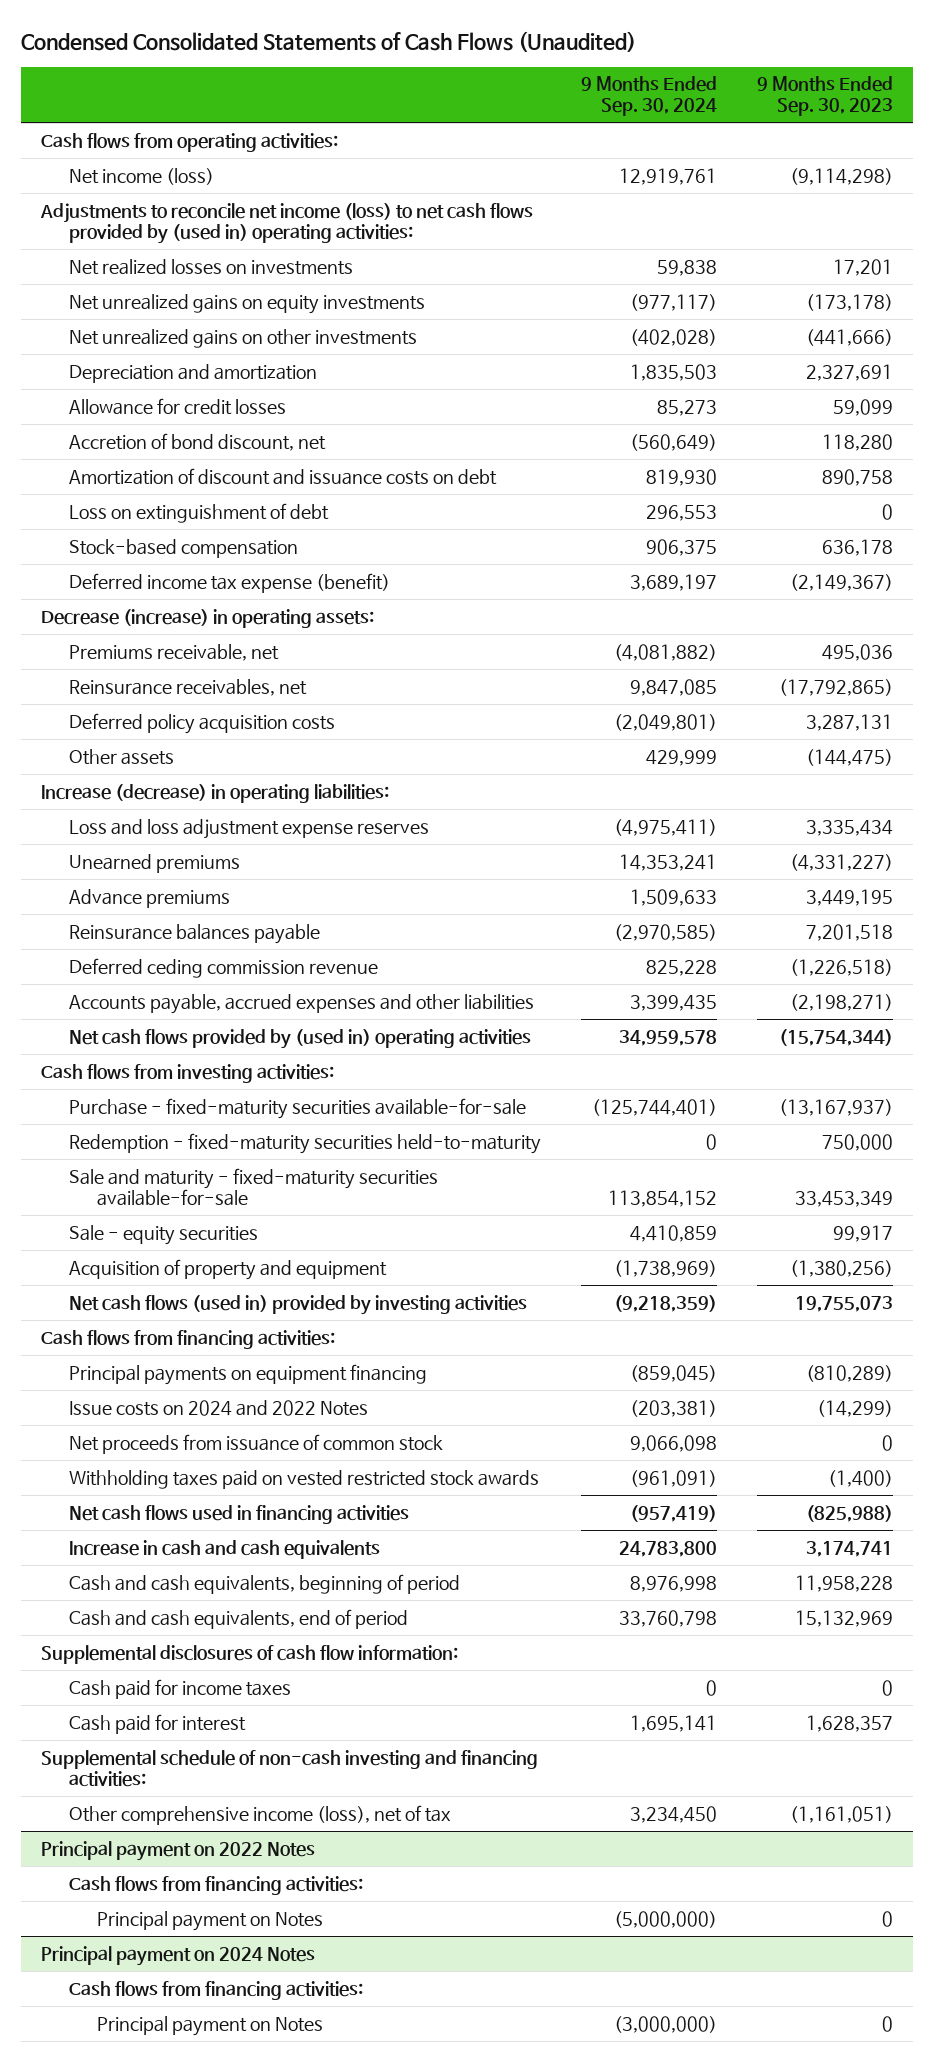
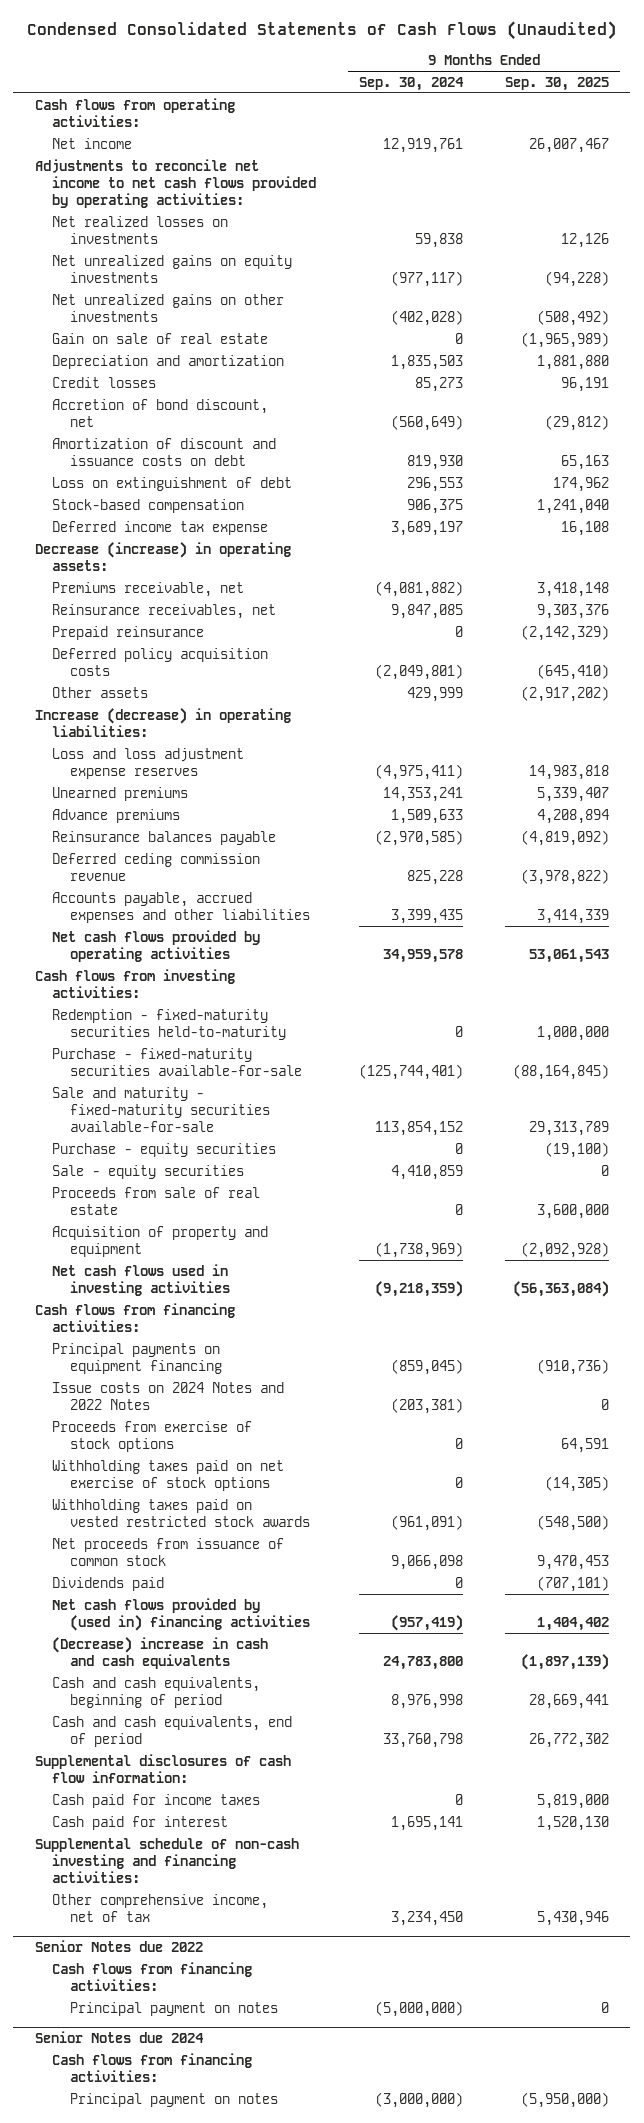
- | 9 Months Ended Sep. 30, 2024 | 9 Months Ended Sep. 30, 2023
+ | 9 Months Ended Sep. 30, 2024 | 9 Months Ended Sep. 30, 2025
- Net income (loss) | 12,919,761 | (9,114,298)
- Adjustments to reconcile net income (loss) to net cash flows provided by (used in) operating activities:
+ Net income | 12,919,761 | 26,007,467
+ Adjustments to reconcile net income to net cash flows provided by operating activities:
+ Gain on sale of real estate | 0 | (1,965,989)
- Allowance for credit losses | 85,273 | 59,099
+ Credit losses | 85,273 | 96,191
- Deferred income tax expense (benefit) | 3,689,197 | (2,149,367)
+ Deferred income tax expense | 3,689,197 | 16,108
+ Prepaid reinsurance | 0 | (2,142,329)
- Net cash flows provided by (used in) operating activities | 34,959,578 | (15,754,344)
+ Net cash flows provided by operating activities | 34,959,578 | 53,061,543
moved down: Purchase - fixed-maturity securities available-for-sale | (125,744,401) | (88,164,845)
+ Purchase - equity securities | 0 | (19,100)
+ Proceeds from sale of real estate | 0 | 3,600,000
- Net cash flows (used in) provided by investing activities | (9,218,359) | 19,755,073
+ Net cash flows used in investing activities | (9,218,359) | (56,363,084)
- Issue costs on 2024 and 2022 Notes | (203,381) | (14,299)
+ Issue costs on 2024 Notes and 2022 Notes | (203,381) | 0
+ Proceeds from exercise of stock options | 0 | 64,591
+ Withholding taxes paid on net exercise of stock options | 0 | (14,305)
- Net cash flows used in financing activities | (957,419) | (825,988)
- Increase in cash and cash equivalents | 24,783,800 | 3,174,741
moved down: Net proceeds from issuance of common stock | 9,066,098 | 9,470,453
+ Dividends paid | 0 | (707,101)
+ Net cash flows provided by (used in) financing activities | (957,419) | 1,404,402
+ (Decrease) increase in cash and cash equivalents | 24,783,800 | (1,897,139)
- Other comprehensive income (loss), net of tax | 3,234,450 | (1,161,051)
- Principal payment on 2022 Notes
+ Other comprehensive income, net of tax | 3,234,450 | 5,430,946
+ Senior Notes due 2022
- Principal payment on Notes | (5,000,000) | 0
- Principal payment on 2024 Notes
+ Principal payment on notes | (5,000,000) | 0
+ Senior Notes due 2024
- Principal payment on Notes | (3,000,000) | 0
+ Principal payment on notes | (3,000,000) | (5,950,000)

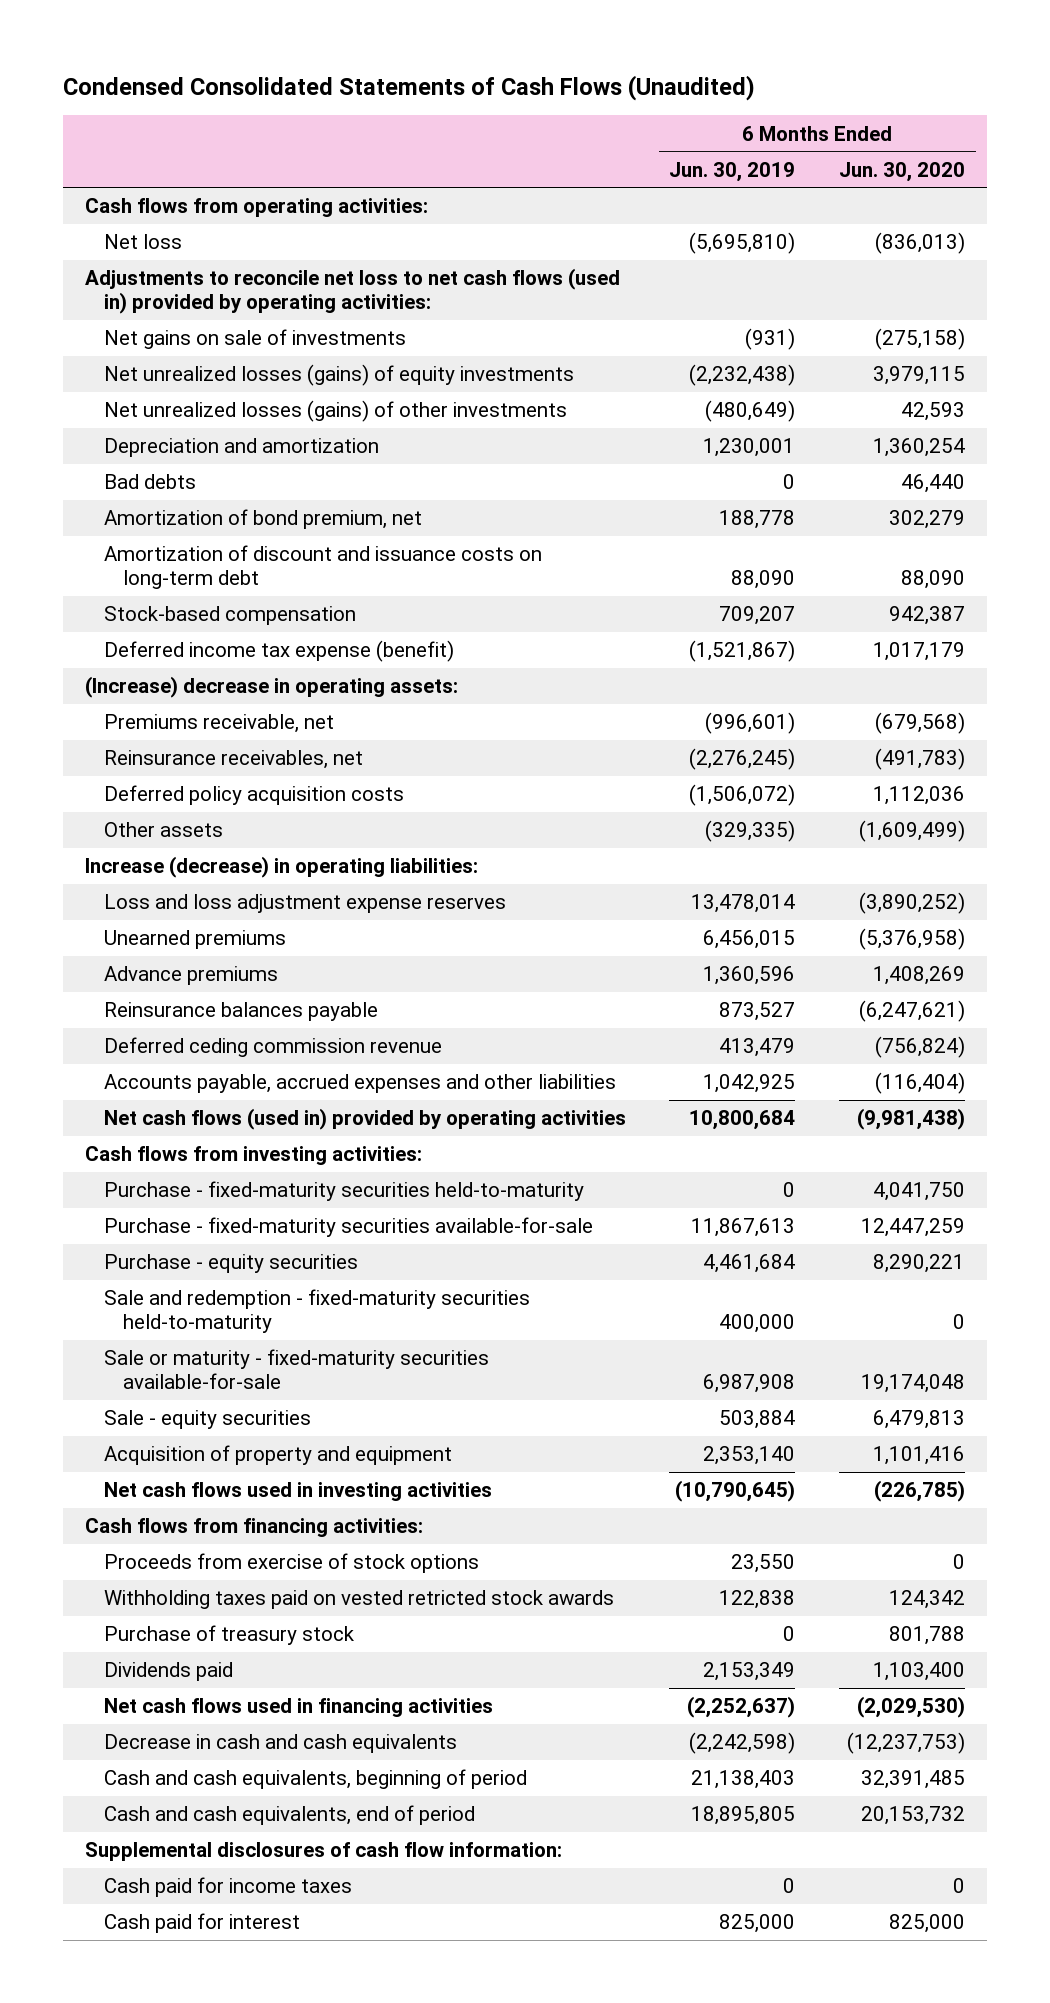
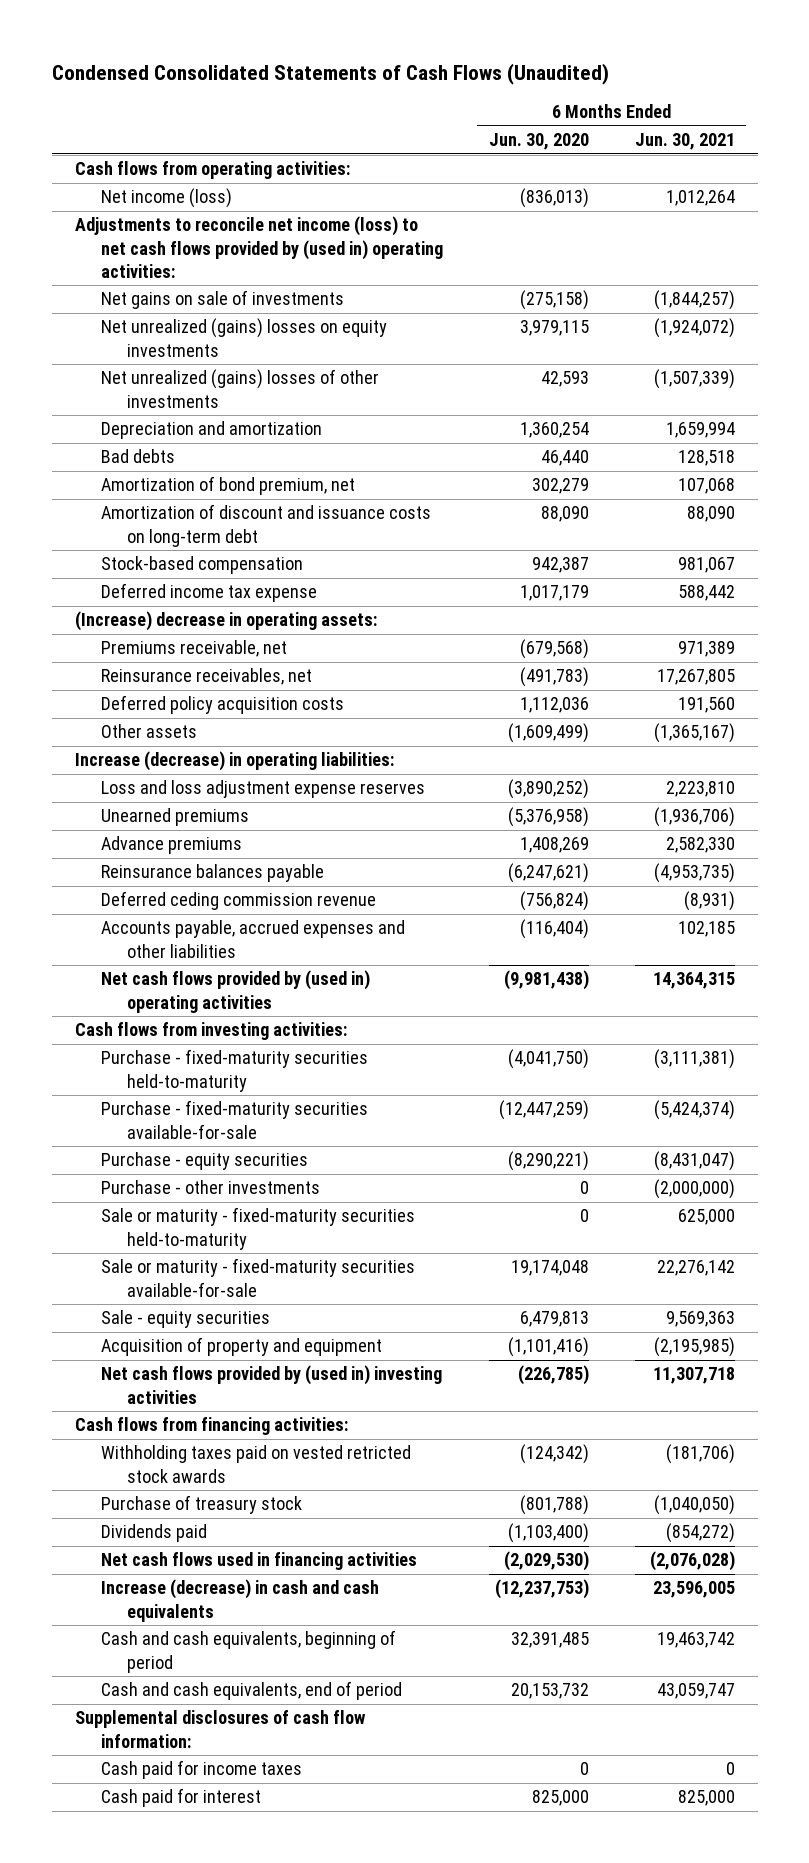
- | 6 Months Ended Jun. 30, 2019 | 6 Months Ended Jun. 30, 2020
+ | 6 Months Ended Jun. 30, 2020 | 6 Months Ended Jun. 30, 2021
- Net loss | (5,695,810) | (836,013)
- Adjustments to reconcile net loss to net cash flows (used in) provided by operating activities:
+ Net income (loss) | (836,013) | 1,012,264
+ Adjustments to reconcile net income (loss) to net cash flows provided by (used in) operating activities:
- Net unrealized losses (gains) of equity investments | (2,232,438) | 3,979,115
- Net unrealized losses (gains) of other investments | (480,649) | 42,593
+ Net unrealized (gains) losses on equity investments | 3,979,115 | (1,924,072)
+ Net unrealized (gains) losses of other investments | 42,593 | (1,507,339)
- Deferred income tax expense (benefit) | (1,521,867) | 1,017,179
+ Deferred income tax expense | 1,017,179 | 588,442
- Net cash flows (used in) provided by operating activities | 10,800,684 | (9,981,438)
+ Net cash flows provided by (used in) operating activities | (9,981,438) | 14,364,315
- Purchase - fixed-maturity securities held-to-maturity | 0 | 4,041,750
- Purchase - fixed-maturity securities available-for-sale | 11,867,613 | 12,447,259
- Purchase - equity securities | 4,461,684 | 8,290,221
- Sale and redemption - fixed-maturity securities held-to-maturity | 400,000 | 0
+ Purchase - fixed-maturity securities held-to-maturity | (4,041,750) | (3,111,381)
+ Purchase - fixed-maturity securities available-for-sale | (12,447,259) | (5,424,374)
+ Purchase - equity securities | (8,290,221) | (8,431,047)
+ Purchase - other investments | 0 | (2,000,000)
+ Sale or maturity - fixed-maturity securities held-to-maturity | 0 | 625,000
- Acquisition of property and equipment | 2,353,140 | 1,101,416
- Net cash flows used in investing activities | (10,790,645) | (226,785)
+ Acquisition of property and equipment | (1,101,416) | (2,195,985)
+ Net cash flows provided by (used in) investing activities | (226,785) | 11,307,718
- Proceeds from exercise of stock options | 23,550 | 0
- Withholding taxes paid on vested retricted stock awards | 122,838 | 124,342
- Purchase of treasury stock | 0 | 801,788
- Dividends paid | 2,153,349 | 1,103,400
+ Withholding taxes paid on vested retricted stock awards | (124,342) | (181,706)
+ Purchase of treasury stock | (801,788) | (1,040,050)
+ Dividends paid | (1,103,400) | (854,272)
- Decrease in cash and cash equivalents | (2,242,598) | (12,237,753)
+ Increase (decrease) in cash and cash equivalents | (12,237,753) | 23,596,005

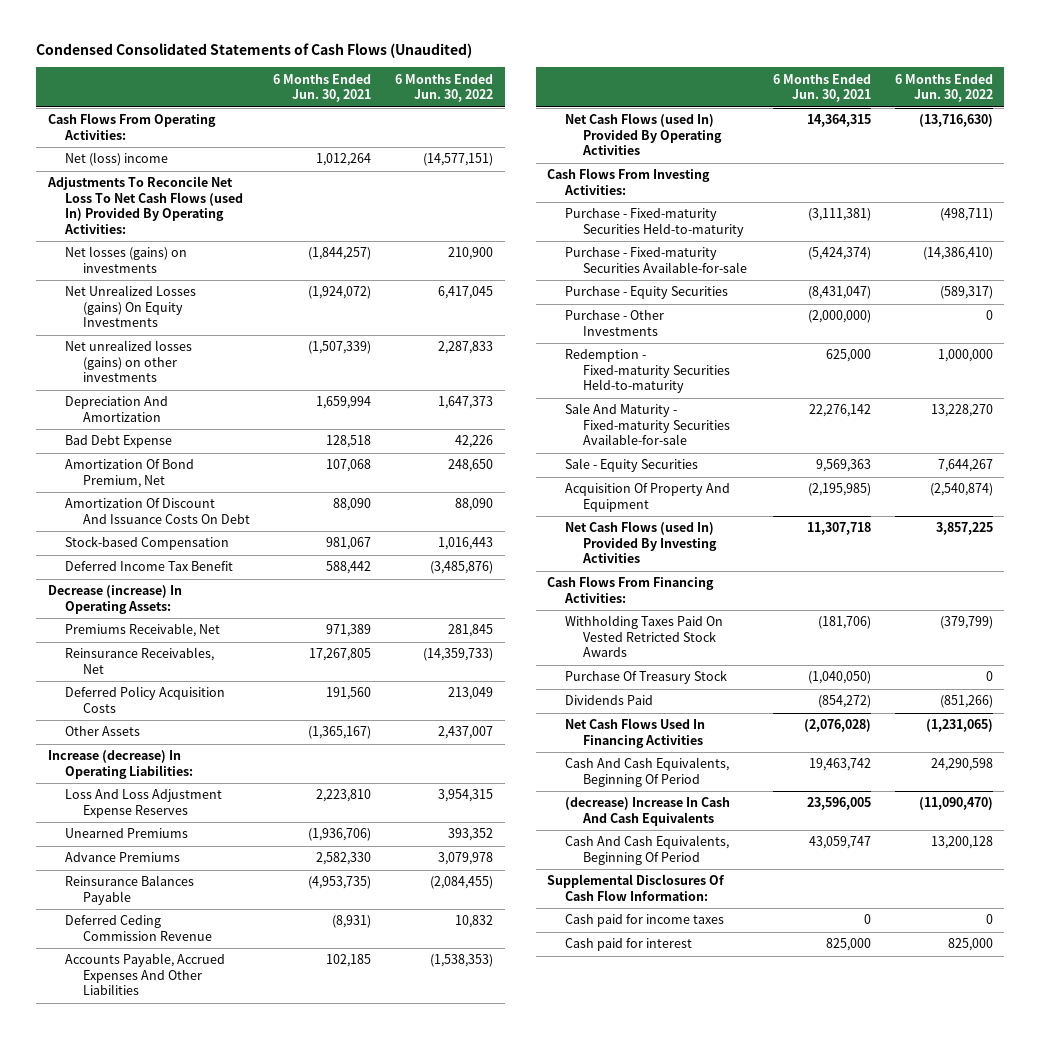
- | 6 Months Ended Jun. 30, 2020 | 6 Months Ended Jun. 30, 2021
+ | 6 Months Ended Jun. 30, 2021 | 6 Months Ended Jun. 30, 2022
- Cash flows from operating activities:
- Net income (loss) | (836,013) | 1,012,264
- Adjustments to reconcile net income (loss) to net cash flows provided by (used in) operating activities:
- Net gains on sale of investments | (275,158) | (1,844,257)
- Net unrealized (gains) losses on equity investments | 3,979,115 | (1,924,072)
- Net unrealized (gains) losses of other investments | 42,593 | (1,507,339)
- Depreciation and amortization | 1,360,254 | 1,659,994
- Bad debts | 46,440 | 128,518
- Amortization of bond premium, net | 302,279 | 107,068
- Amortization of discount and issuance costs on long-term debt | 88,090 | 88,090
- Stock-based compensation | 942,387 | 981,067
- Deferred income tax expense | 1,017,179 | 588,442
- (Increase) decrease in operating assets:
- Premiums receivable, net | (679,568) | 971,389
- Reinsurance receivables, net | (491,783) | 17,267,805
- Deferred policy acquisition costs | 1,112,036 | 191,560
- Other assets | (1,609,499) | (1,365,167)
- Increase (decrease) in operating liabilities:
- Loss and loss adjustment expense reserves | (3,890,252) | 2,223,810
- Unearned premiums | (5,376,958) | (1,936,706)
- Advance premiums | 1,408,269 | 2,582,330
- Reinsurance balances payable | (6,247,621) | (4,953,735)
- Deferred ceding commission revenue | (756,824) | (8,931)
- Accounts payable, accrued expenses and other liabilities | (116,404) | 102,185
- Net cash flows provided by (used in) operating activities | (9,981,438) | 14,364,315
- Cash flows from investing activities:
- Purchase - fixed-maturity securities held-to-maturity | (4,041,750) | (3,111,381)
- Purchase - fixed-maturity securities available-for-sale | (12,447,259) | (5,424,374)
- Purchase - equity securities | (8,290,221) | (8,431,047)
- Purchase - other investments | 0 | (2,000,000)
- Sale or maturity - fixed-maturity securities held-to-maturity | 0 | 625,000
- Sale or maturity - fixed-maturity securities available-for-sale | 19,174,048 | 22,276,142
- Sale - equity securities | 6,479,813 | 9,569,363
- Acquisition of property and equipment | (1,101,416) | (2,195,985)
- Net cash flows provided by (used in) investing activities | (226,785) | 11,307,718
- Cash flows from financing activities:
- Withholding taxes paid on vested retricted stock awards | (124,342) | (181,706)
- Purchase of treasury stock | (801,788) | (1,040,050)
- Dividends paid | (1,103,400) | (854,272)
- Net cash flows used in financing activities | (2,029,530) | (2,076,028)
- Increase (decrease) in cash and cash equivalents | (12,237,753) | 23,596,005
- Cash and cash equivalents, beginning of period | 32,391,485 | 19,463,742
- Cash and cash equivalents, end of period | 20,153,732 | 43,059,747
- Supplemental disclosures of cash flow information:
+ Cash Flows From Operating Activities:
+ Net (loss) income | 1,012,264 | (14,577,151)
+ Adjustments To Reconcile Net Loss To Net Cash Flows (used In) Provided By Operating Activities:
+ Net losses (gains) on investments | (1,844,257) | 210,900
+ Net Unrealized Losses (gains) On Equity Investments | (1,924,072) | 6,417,045
+ Net unrealized losses (gains) on other investments | (1,507,339) | 2,287,833
+ Depreciation And Amortization | 1,659,994 | 1,647,373
+ Bad Debt Expense | 128,518 | 42,226
+ Amortization Of Bond Premium, Net | 107,068 | 248,650
+ Amortization Of Discount And Issuance Costs On Debt | 88,090 | 88,090
+ Stock-based Compensation | 981,067 | 1,016,443
+ Deferred Income Tax Benefit | 588,442 | (3,485,876)
+ Decrease (increase) In Operating Assets:
+ Premiums Receivable, Net | 971,389 | 281,845
+ Reinsurance Receivables, Net | 17,267,805 | (14,359,733)
+ Deferred Policy Acquisition Costs | 191,560 | 213,049
+ Other Assets | (1,365,167) | 2,437,007
+ Increase (decrease) In Operating Liabilities:
+ Loss And Loss Adjustment Expense Reserves | 2,223,810 | 3,954,315
+ Unearned Premiums | (1,936,706) | 393,352
+ Advance Premiums | 2,582,330 | 3,079,978
+ Reinsurance Balances Payable | (4,953,735) | (2,084,455)
+ Deferred Ceding Commission Revenue | (8,931) | 10,832
+ Accounts Payable, Accrued Expenses And Other Liabilities | 102,185 | (1,538,353)
+ Net Cash Flows (used In) Provided By Operating Activities | 14,364,315 | (13,716,630)
+ Cash Flows From Investing Activities:
+ Purchase - Fixed-maturity Securities Held-to-maturity | (3,111,381) | (498,711)
+ Purchase - Fixed-maturity Securities Available-for-sale | (5,424,374) | (14,386,410)
+ Purchase - Equity Securities | (8,431,047) | (589,317)
+ Purchase - Other Investments | (2,000,000) | 0
+ Redemption - Fixed-maturity Securities Held-to-maturity | 625,000 | 1,000,000
+ Sale And Maturity - Fixed-maturity Securities Available-for-sale | 22,276,142 | 13,228,270
+ Sale - Equity Securities | 9,569,363 | 7,644,267
+ Acquisition Of Property And Equipment | (2,195,985) | (2,540,874)
+ Net Cash Flows (used In) Provided By Investing Activities | 11,307,718 | 3,857,225
+ Cash Flows From Financing Activities:
+ Withholding Taxes Paid On Vested Retricted Stock Awards | (181,706) | (379,799)
+ Purchase Of Treasury Stock | (1,040,050) | 0
+ Dividends Paid | (854,272) | (851,266)
+ Net Cash Flows Used In Financing Activities | (2,076,028) | (1,231,065)
+ Cash And Cash Equivalents, Beginning Of Period | 19,463,742 | 24,290,598
+ (decrease) Increase In Cash And Cash Equivalents | 23,596,005 | (11,090,470)
+ Cash And Cash Equivalents, Beginning Of Period | 43,059,747 | 13,200,128
+ Supplemental Disclosures Of Cash Flow Information:

